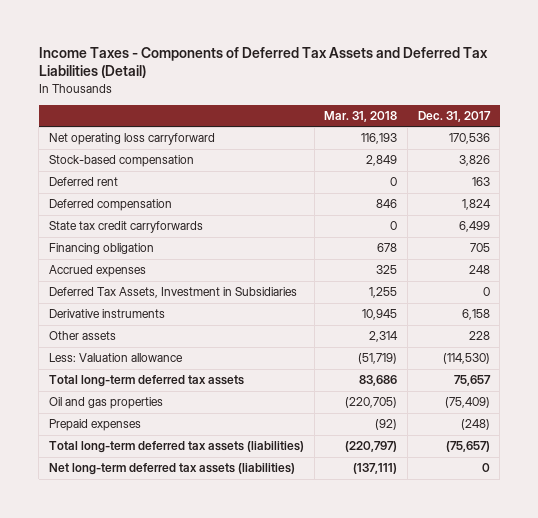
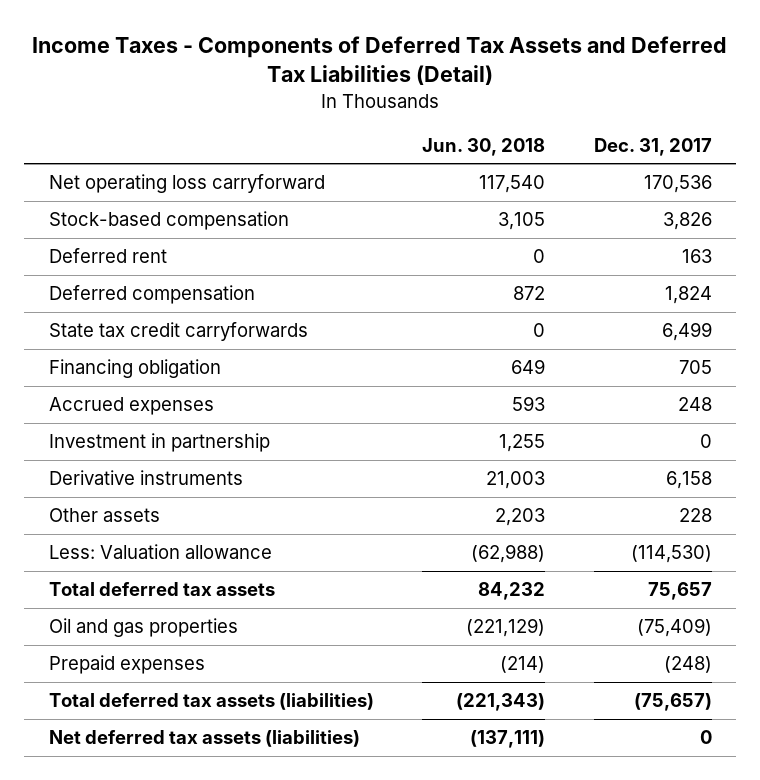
- | Mar. 31, 2018 | Dec. 31, 2017
+ | Jun. 30, 2018 | Dec. 31, 2017
- Deferred Tax Assets, Investment in Subsidiaries | 1,255 | 0
+ Investment in partnership | 1,255 | 0
- Total long-term deferred tax assets | 83,686 | 75,657
+ Total deferred tax assets | 84,232 | 75,657
- Total long-term deferred tax assets (liabilities) | (220,797) | (75,657)
- Net long-term deferred tax assets (liabilities) | (137,111) | 0
+ Total deferred tax assets (liabilities) | (221,343) | (75,657)
+ Net deferred tax assets (liabilities) | (137,111) | 0

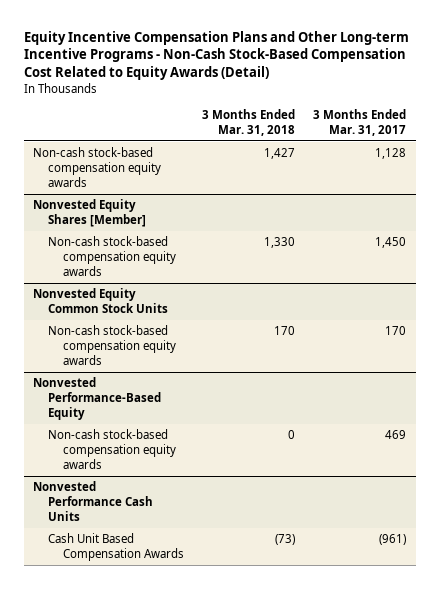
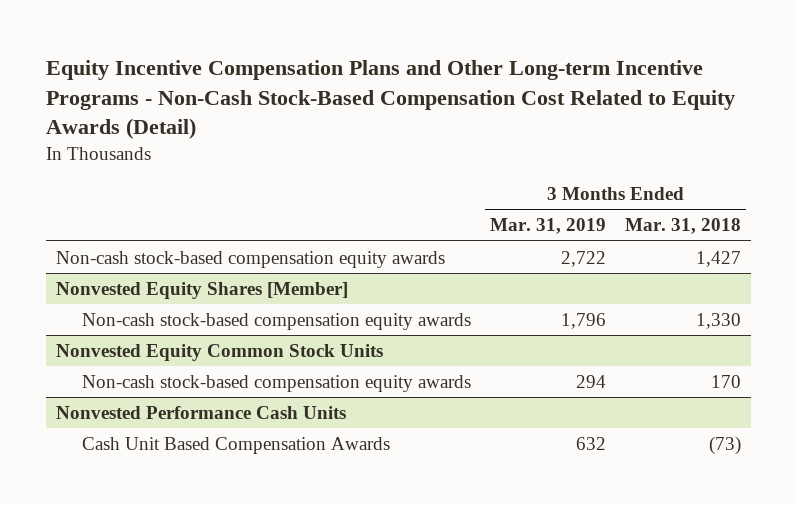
- | 3 Months Ended Mar. 31, 2018 | 3 Months Ended Mar. 31, 2017
+ | 3 Months Ended Mar. 31, 2019 | 3 Months Ended Mar. 31, 2018
- Nonvested Performance-Based Equity
- Non-cash stock-based compensation equity awards | 0 | 469

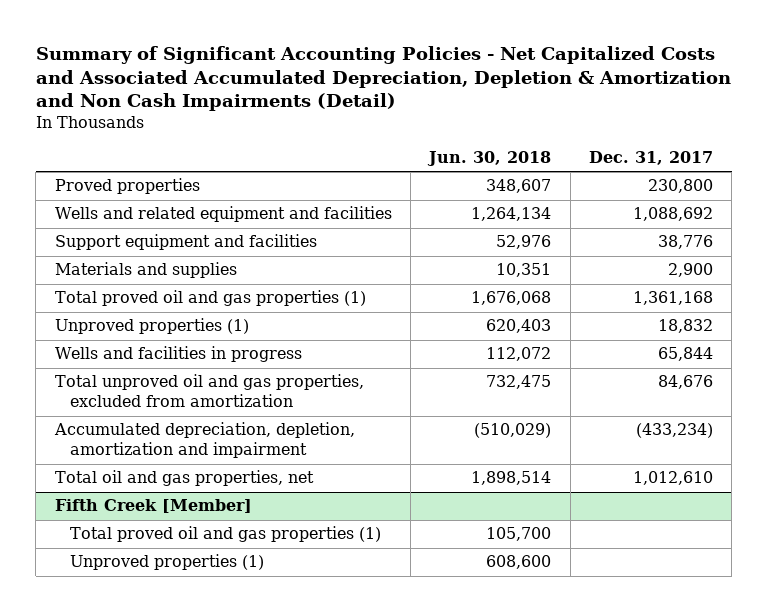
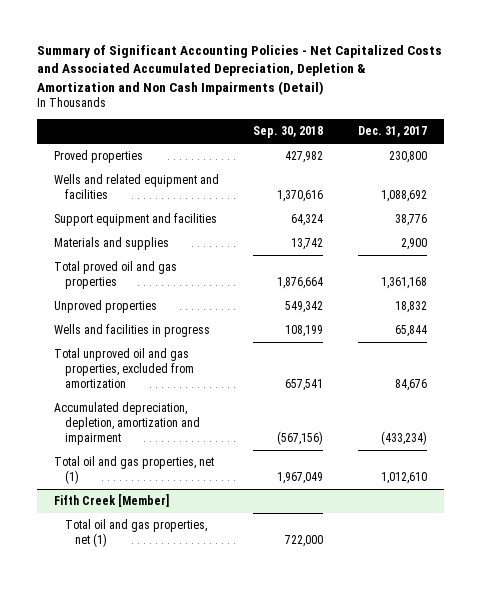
- | Jun. 30, 2018 | Dec. 31, 2017
+ | Sep. 30, 2018 | Dec. 31, 2017
- Total proved oil and gas properties (1) | 1,676,068 | 1,361,168
- Unproved properties (1) | 620,403 | 18,832
+ Total proved oil and gas properties | 1,876,664 | 1,361,168
+ Unproved properties | 549,342 | 18,832
- Total oil and gas properties, net | 1,898,514 | 1,012,610
+ Total oil and gas properties, net (1) | 1,967,049 | 1,012,610
@ Fifth Creek [Member]
- Total proved oil and gas properties (1) | 105,700 |
- Unproved properties (1) | 608,600 |
+ Total oil and gas properties, net (1) | 722,000 |

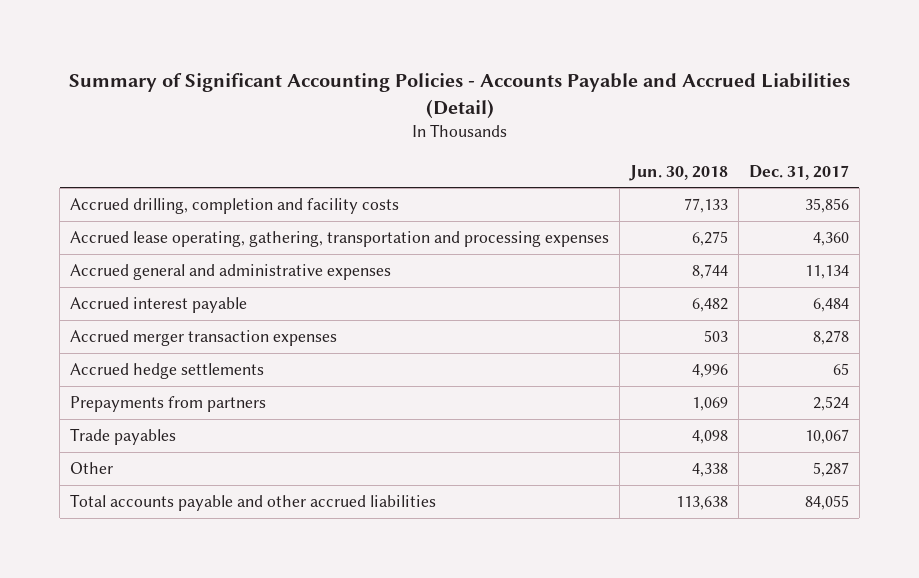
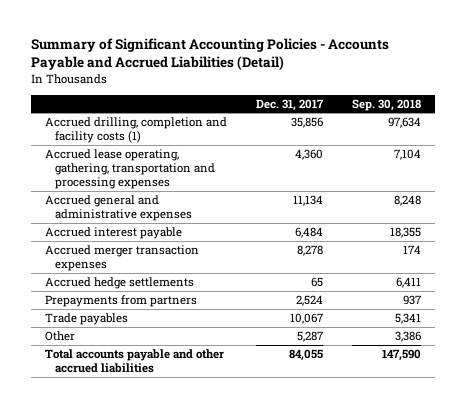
- | Jun. 30, 2018 | Dec. 31, 2017
+ | Dec. 31, 2017 | Sep. 30, 2018
- Accrued drilling, completion and facility costs | 77,133 | 35,856
+ Accrued drilling, completion and facility costs (1) | 35,856 | 97,634

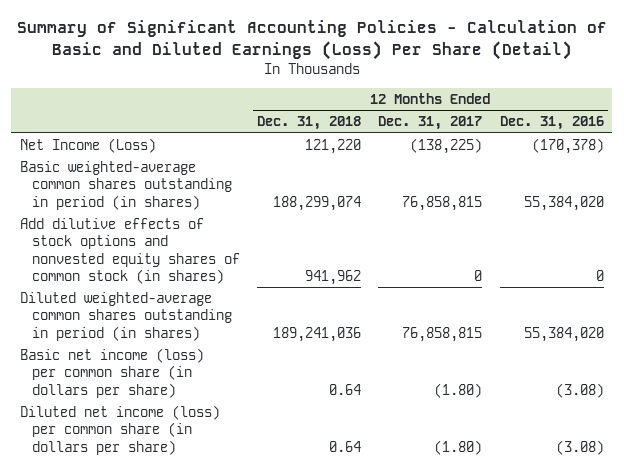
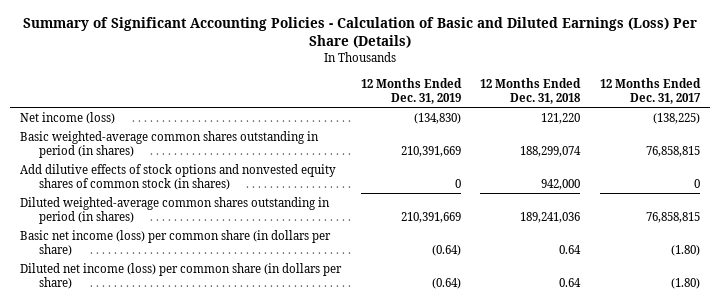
- Summary of Significant Accounting Policies - Calculation of Basic and Diluted Earnings (Loss) Per Share (Detail)
+ Summary of Significant Accounting Policies - Calculation of Basic and Diluted Earnings (Loss) Per Share (Details)
- | 12 Months Ended Dec. 31, 2018 | 12 Months Ended Dec. 31, 2017 | 12 Months Ended Dec. 31, 2016
+ | 12 Months Ended Dec. 31, 2019 | 12 Months Ended Dec. 31, 2018 | 12 Months Ended Dec. 31, 2017
- Net Income (Loss) | 121,220 | (138,225) | (170,378)
+ Net income (loss) | (134,830) | 121,220 | (138,225)
- Add dilutive effects of stock options and nonvested equity shares of common stock (in shares) | 941,962 | 0 | 0
+ Add dilutive effects of stock options and nonvested equity shares of common stock (in shares) | 0 | 942,000 | 0

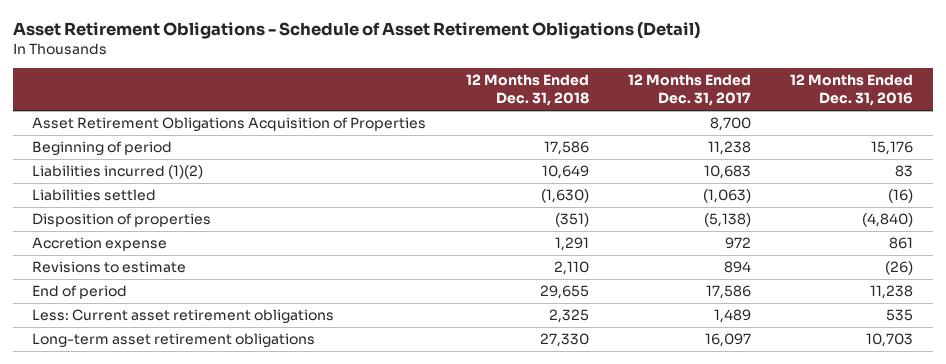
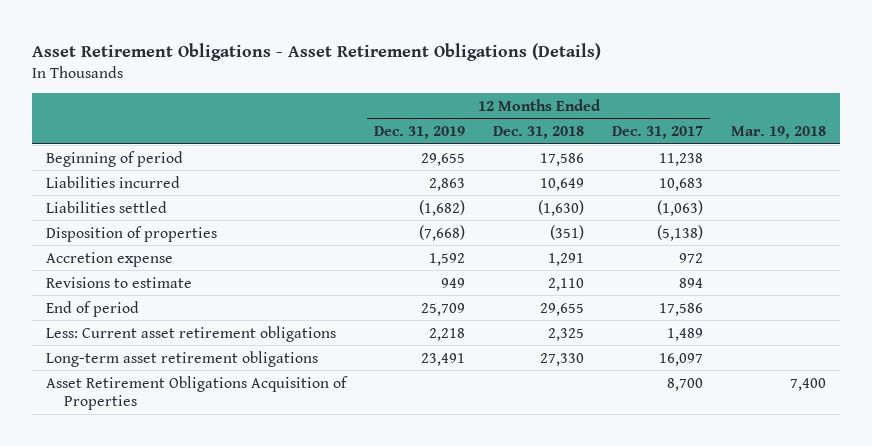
- Asset Retirement Obligations - Schedule of Asset Retirement Obligations (Detail)
+ Asset Retirement Obligations - Asset Retirement Obligations (Details)
- | 12 Months Ended Dec. 31, 2018 | 12 Months Ended Dec. 31, 2017 | 12 Months Ended Dec. 31, 2016
+ | 12 Months Ended Dec. 31, 2019 | 12 Months Ended Dec. 31, 2018 | 12 Months Ended Dec. 31, 2017 | Mar. 19, 2018
- Liabilities incurred (1)(2) | 10,649 | 10,683 | 83
+ Liabilities incurred | 2,863 | 10,649 | 10,683 |
moved down: Asset Retirement Obligations Acquisition of Properties | | | 8,700 | 7,400

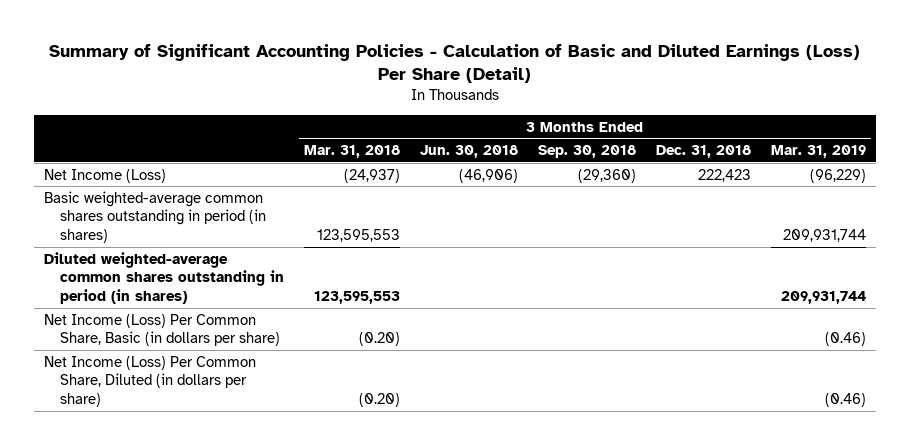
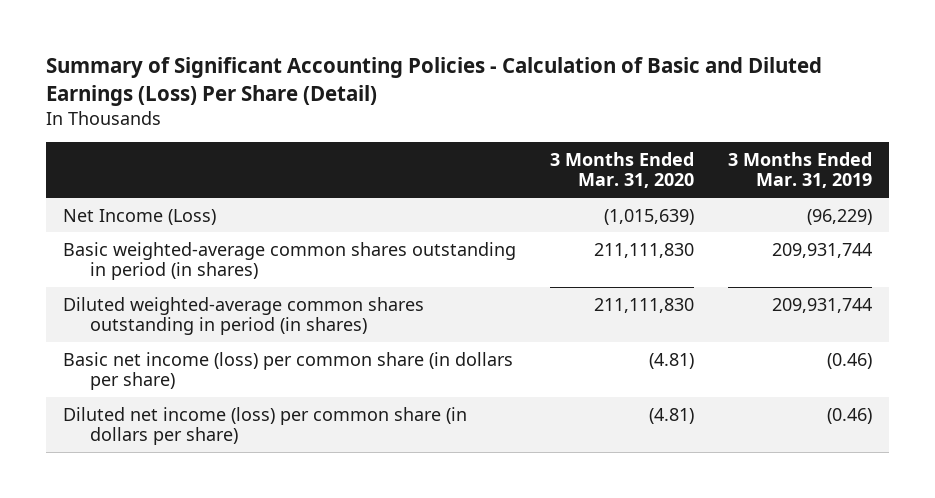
- | 3 Months Ended Mar. 31, 2018 | 3 Months Ended Jun. 30, 2018 | 3 Months Ended Sep. 30, 2018 | 3 Months Ended Dec. 31, 2018 | 3 Months Ended Mar. 31, 2019
+ | 3 Months Ended Mar. 31, 2020 | 3 Months Ended Mar. 31, 2019
- Net Income (Loss) Per Common Share, Basic (in dollars per share) | (0.20) | | | | (0.46)
- Net Income (Loss) Per Common Share, Diluted (in dollars per share) | (0.20) | | | | (0.46)
+ Basic net income (loss) per common share (in dollars per share) | (4.81) | (0.46)
+ Diluted net income (loss) per common share (in dollars per share) | (4.81) | (0.46)

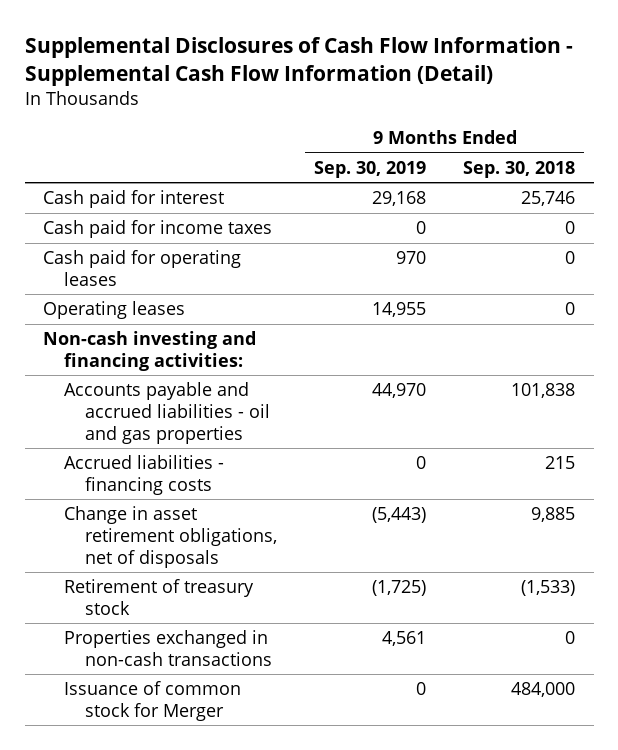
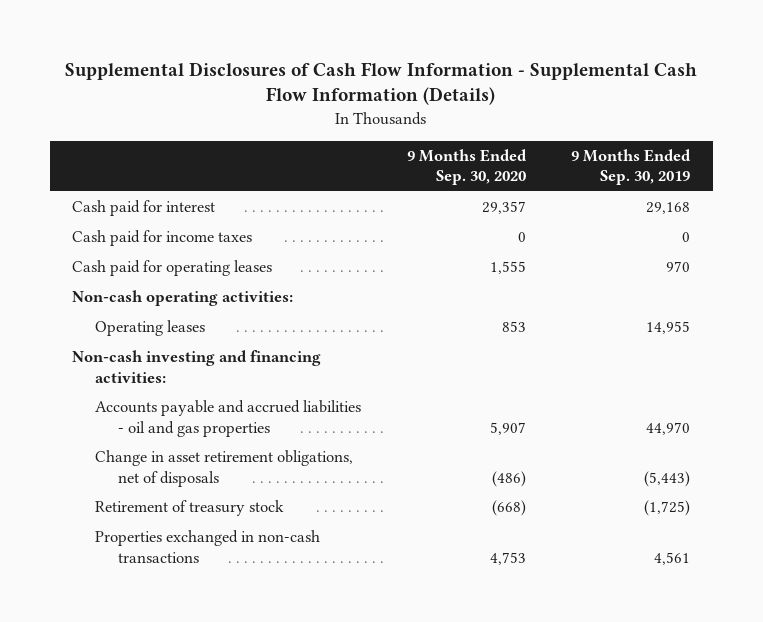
- Supplemental Disclosures of Cash Flow Information - Supplemental Cash Flow Information (Detail)
+ Supplemental Disclosures of Cash Flow Information - Supplemental Cash Flow Information (Details)
- | 9 Months Ended Sep. 30, 2019 | 9 Months Ended Sep. 30, 2018
+ | 9 Months Ended Sep. 30, 2020 | 9 Months Ended Sep. 30, 2019
+ Non-cash operating activities:
- Accrued liabilities - financing costs | 0 | 215
- Issuance of common stock for Merger | 0 | 484,000

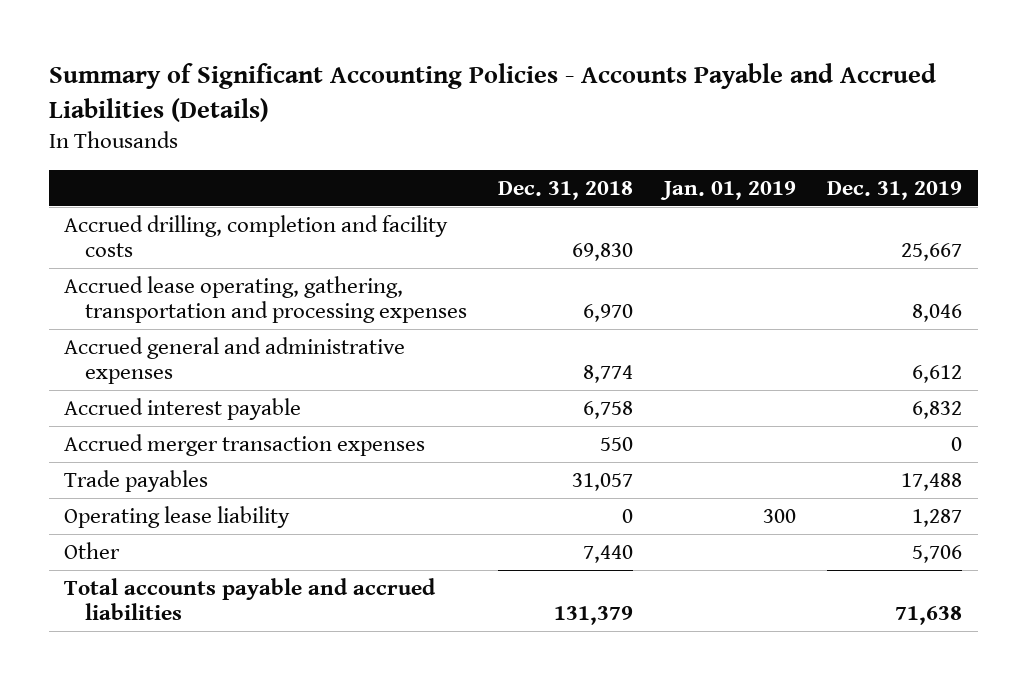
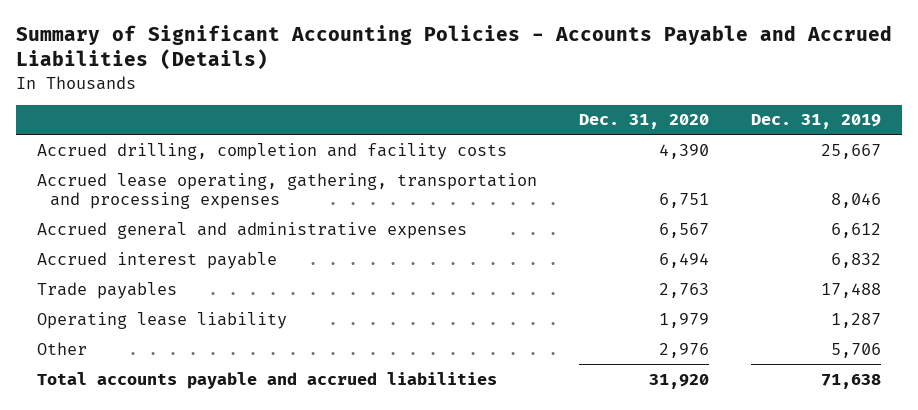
- | Dec. 31, 2018 | Jan. 01, 2019 | Dec. 31, 2019
+ | Dec. 31, 2020 | Dec. 31, 2019
- Accrued merger transaction expenses | 550 | | 0

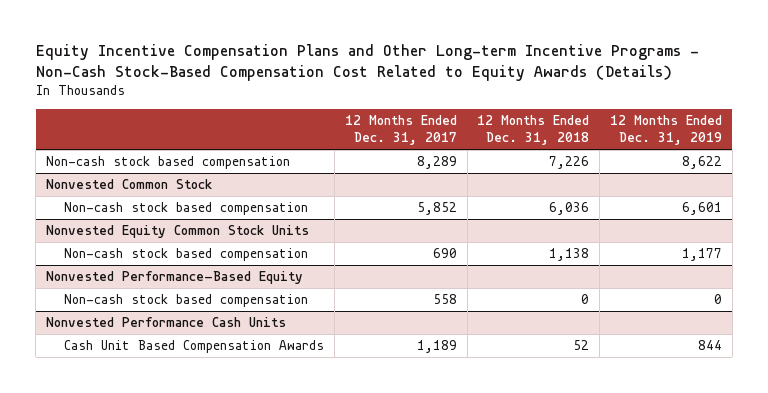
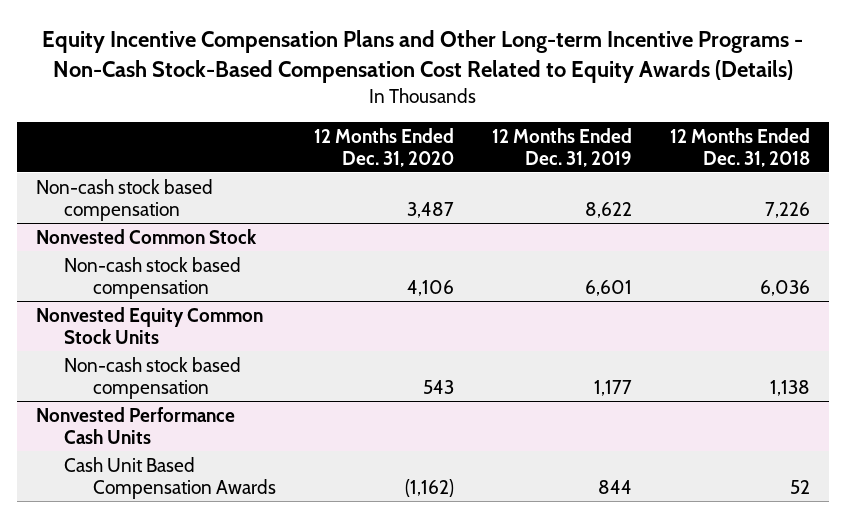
- | 12 Months Ended Dec. 31, 2017 | 12 Months Ended Dec. 31, 2018 | 12 Months Ended Dec. 31, 2019
+ | 12 Months Ended Dec. 31, 2020 | 12 Months Ended Dec. 31, 2019 | 12 Months Ended Dec. 31, 2018
- Nonvested Performance-Based Equity
- Non-cash stock based compensation | 558 | 0 | 0

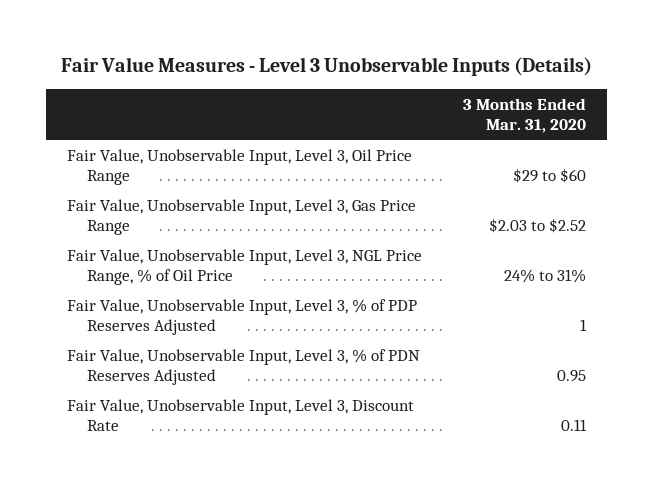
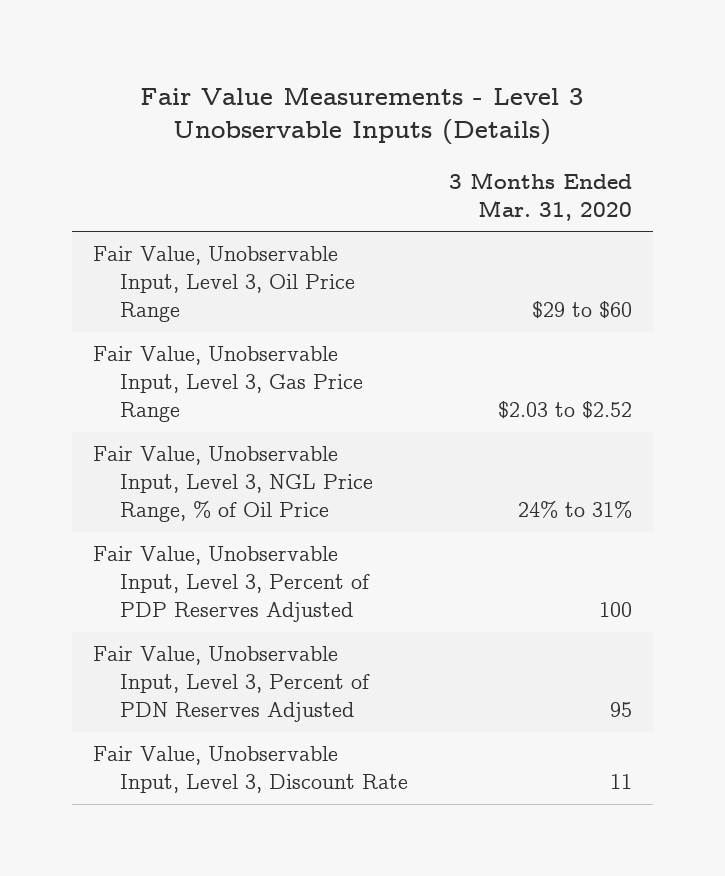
- Fair Value Measures - Level 3 Unobservable Inputs (Details)
+ Fair Value Measurements - Level 3 Unobservable Inputs (Details)
- Fair Value, Unobservable Input, Level 3, % of PDP Reserves Adjusted | 1
- Fair Value, Unobservable Input, Level 3, % of PDN Reserves Adjusted | 0.95
- Fair Value, Unobservable Input, Level 3, Discount Rate | 0.11
+ Fair Value, Unobservable Input, Level 3, Percent of PDP Reserves Adjusted | 100
+ Fair Value, Unobservable Input, Level 3, Percent of PDN Reserves Adjusted | 95
+ Fair Value, Unobservable Input, Level 3, Discount Rate | 11

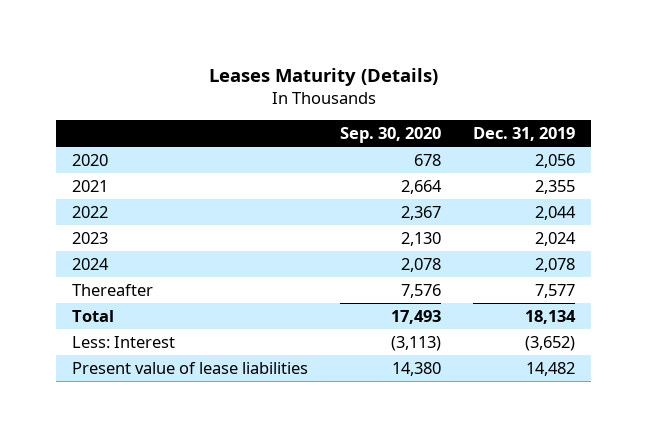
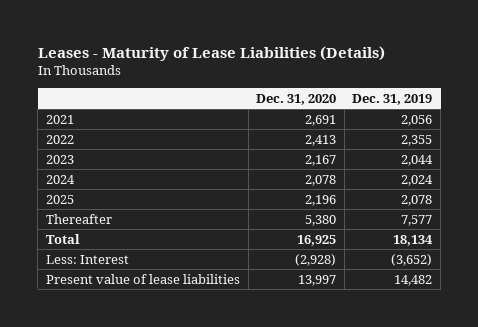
- Leases Maturity (Details)
+ Leases - Maturity of Lease Liabilities (Details)
- | Sep. 30, 2020 | Dec. 31, 2019
+ | Dec. 31, 2020 | Dec. 31, 2019
- 2020 | 678 | 2,056
- 2021 | 2,664 | 2,355
- 2022 | 2,367 | 2,044
- 2023 | 2,130 | 2,024
- 2024 | 2,078 | 2,078
+ 2021 | 2,691 | 2,056
+ 2022 | 2,413 | 2,355
+ 2023 | 2,167 | 2,044
+ 2024 | 2,078 | 2,024
+ 2025 | 2,196 | 2,078

